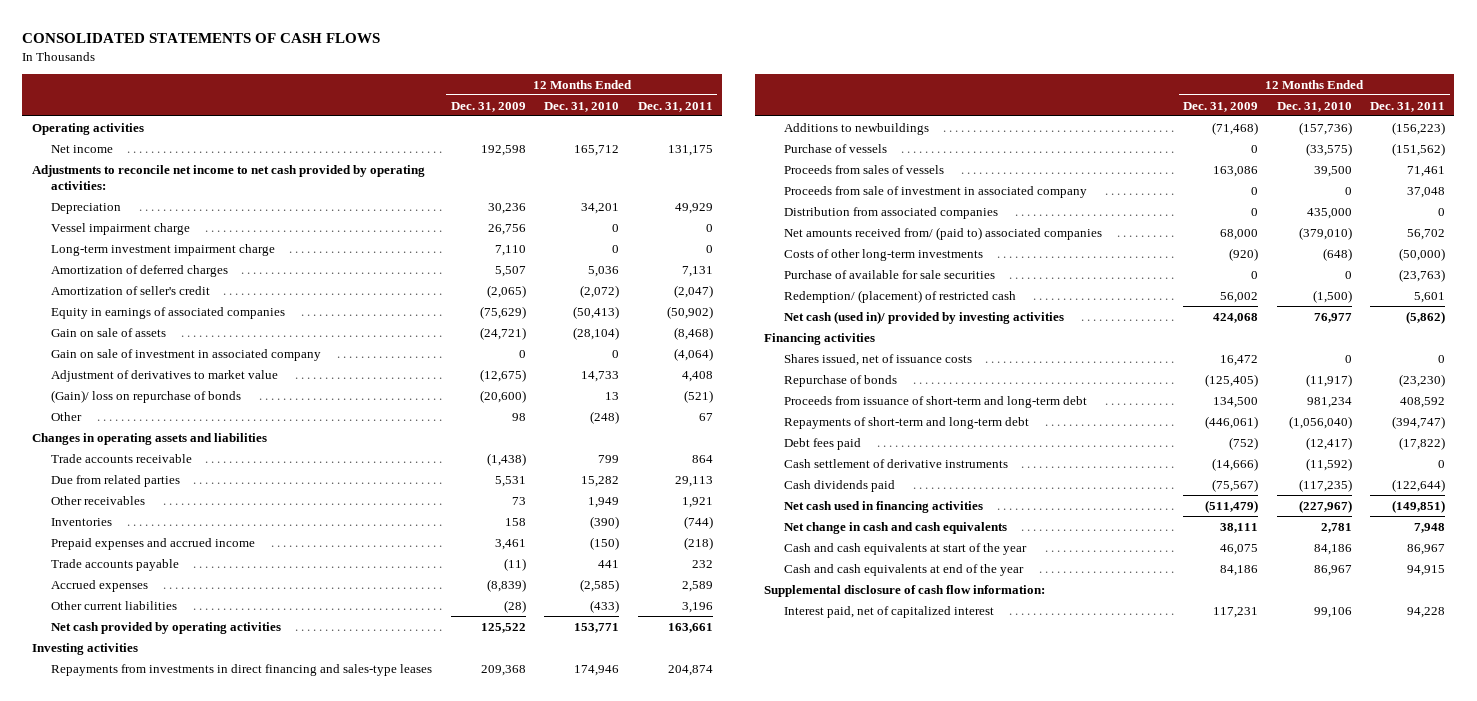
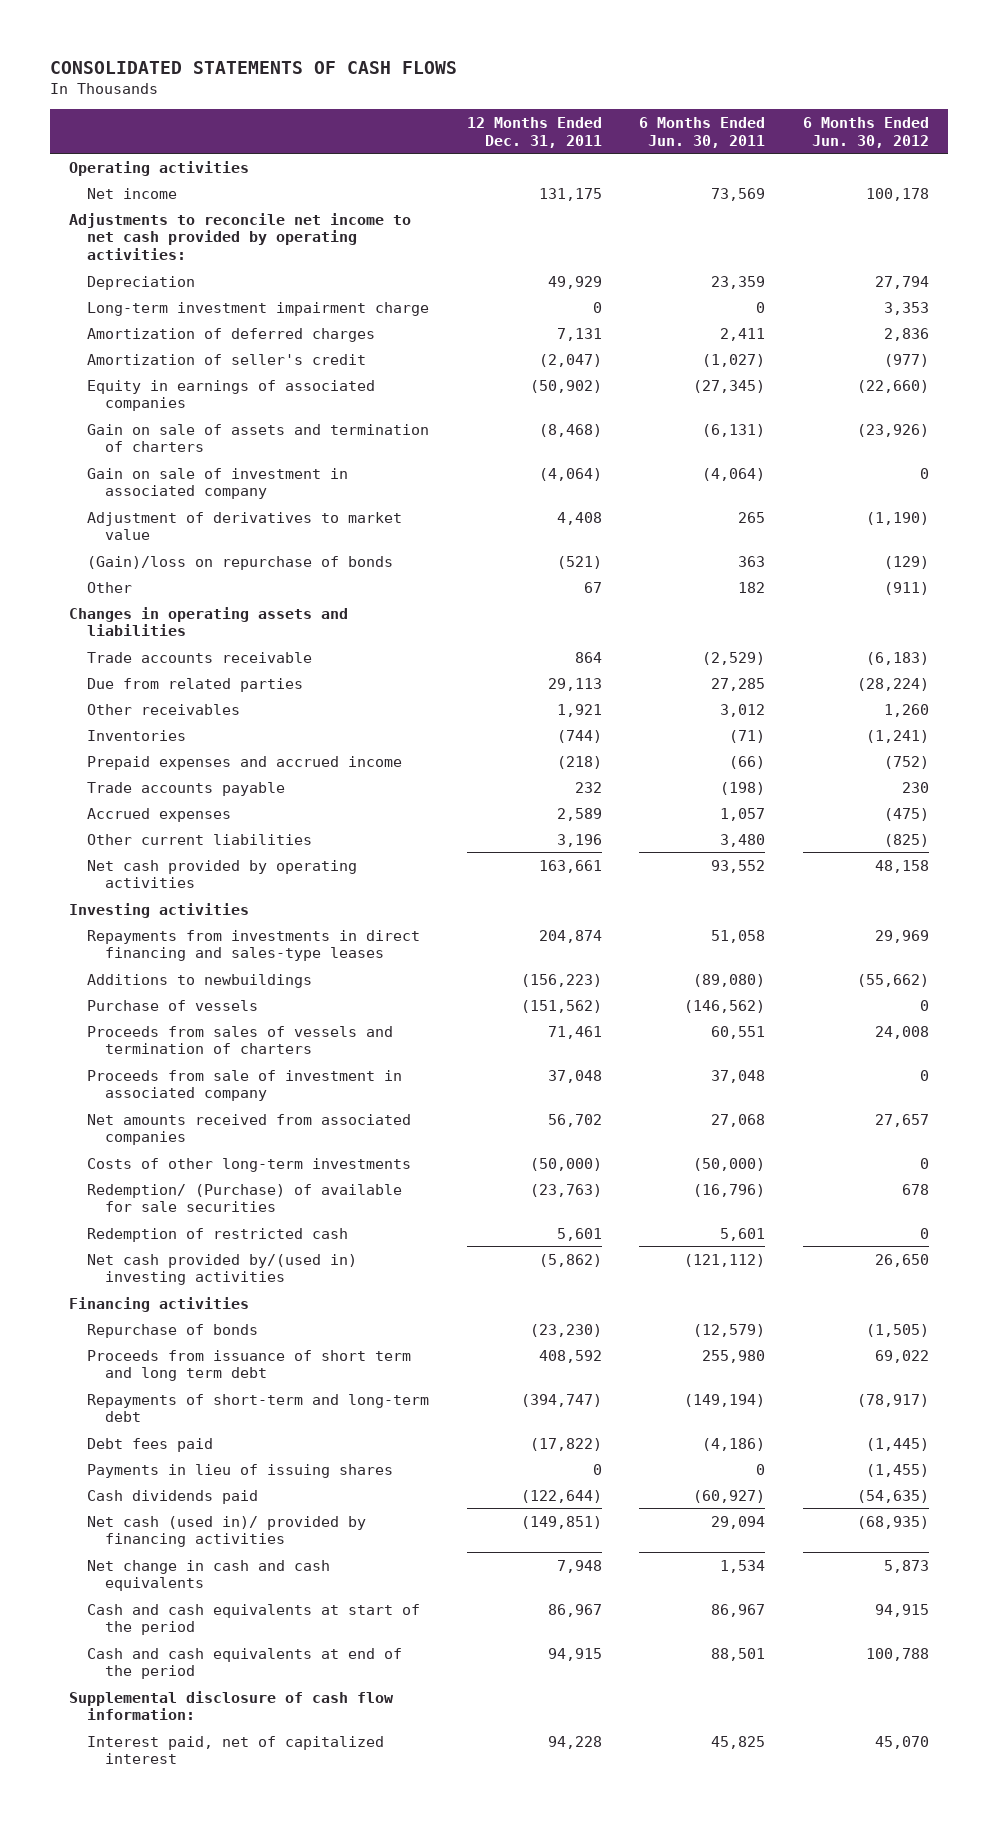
- | 12 Months Ended Dec. 31, 2009 | 12 Months Ended Dec. 31, 2010 | 12 Months Ended Dec. 31, 2011
+ | 12 Months Ended Dec. 31, 2011 | 6 Months Ended Jun. 30, 2011 | 6 Months Ended Jun. 30, 2012
- Vessel impairment charge | 26,756 | 0 | 0
- Gain on sale of assets | (24,721) | (28,104) | (8,468)
+ Gain on sale of assets and termination of charters | (8,468) | (6,131) | (23,926)
- (Gain)/ loss on repurchase of bonds | (20,600) | 13 | (521)
+ (Gain)/loss on repurchase of bonds | (521) | 363 | (129)
- Proceeds from sales of vessels | 163,086 | 39,500 | 71,461
+ Proceeds from sales of vessels and termination of charters | 71,461 | 60,551 | 24,008
- Distribution from associated companies | 0 | 435,000 | 0
- Net amounts received from/ (paid to) associated companies | 68,000 | (379,010) | 56,702
+ Net amounts received from associated companies | 56,702 | 27,068 | 27,657
- Purchase of available for sale securities | 0 | 0 | (23,763)
- Redemption/ (placement) of restricted cash | 56,002 | (1,500) | 5,601
- Net cash (used in)/ provided by investing activities | 424,068 | 76,977 | (5,862)
+ Redemption/ (Purchase) of available for sale securities | (23,763) | (16,796) | 678
+ Redemption of restricted cash | 5,601 | 5,601 | 0
+ Net cash provided by/(used in) investing activities | (5,862) | (121,112) | 26,650
- Shares issued, net of issuance costs | 16,472 | 0 | 0
- Proceeds from issuance of short-term and long-term debt | 134,500 | 981,234 | 408,592
+ Proceeds from issuance of short term and long term debt | 408,592 | 255,980 | 69,022
- Cash settlement of derivative instruments | (14,666) | (11,592) | 0
+ Payments in lieu of issuing shares | 0 | 0 | (1,455)
- Net cash used in financing activities | (511,479) | (227,967) | (149,851)
+ Net cash (used in)/ provided by financing activities | (149,851) | 29,094 | (68,935)
- Cash and cash equivalents at start of the year | 46,075 | 84,186 | 86,967
- Cash and cash equivalents at end of the year | 84,186 | 86,967 | 94,915
+ Cash and cash equivalents at start of the period | 86,967 | 86,967 | 94,915
+ Cash and cash equivalents at end of the period | 94,915 | 88,501 | 100,788

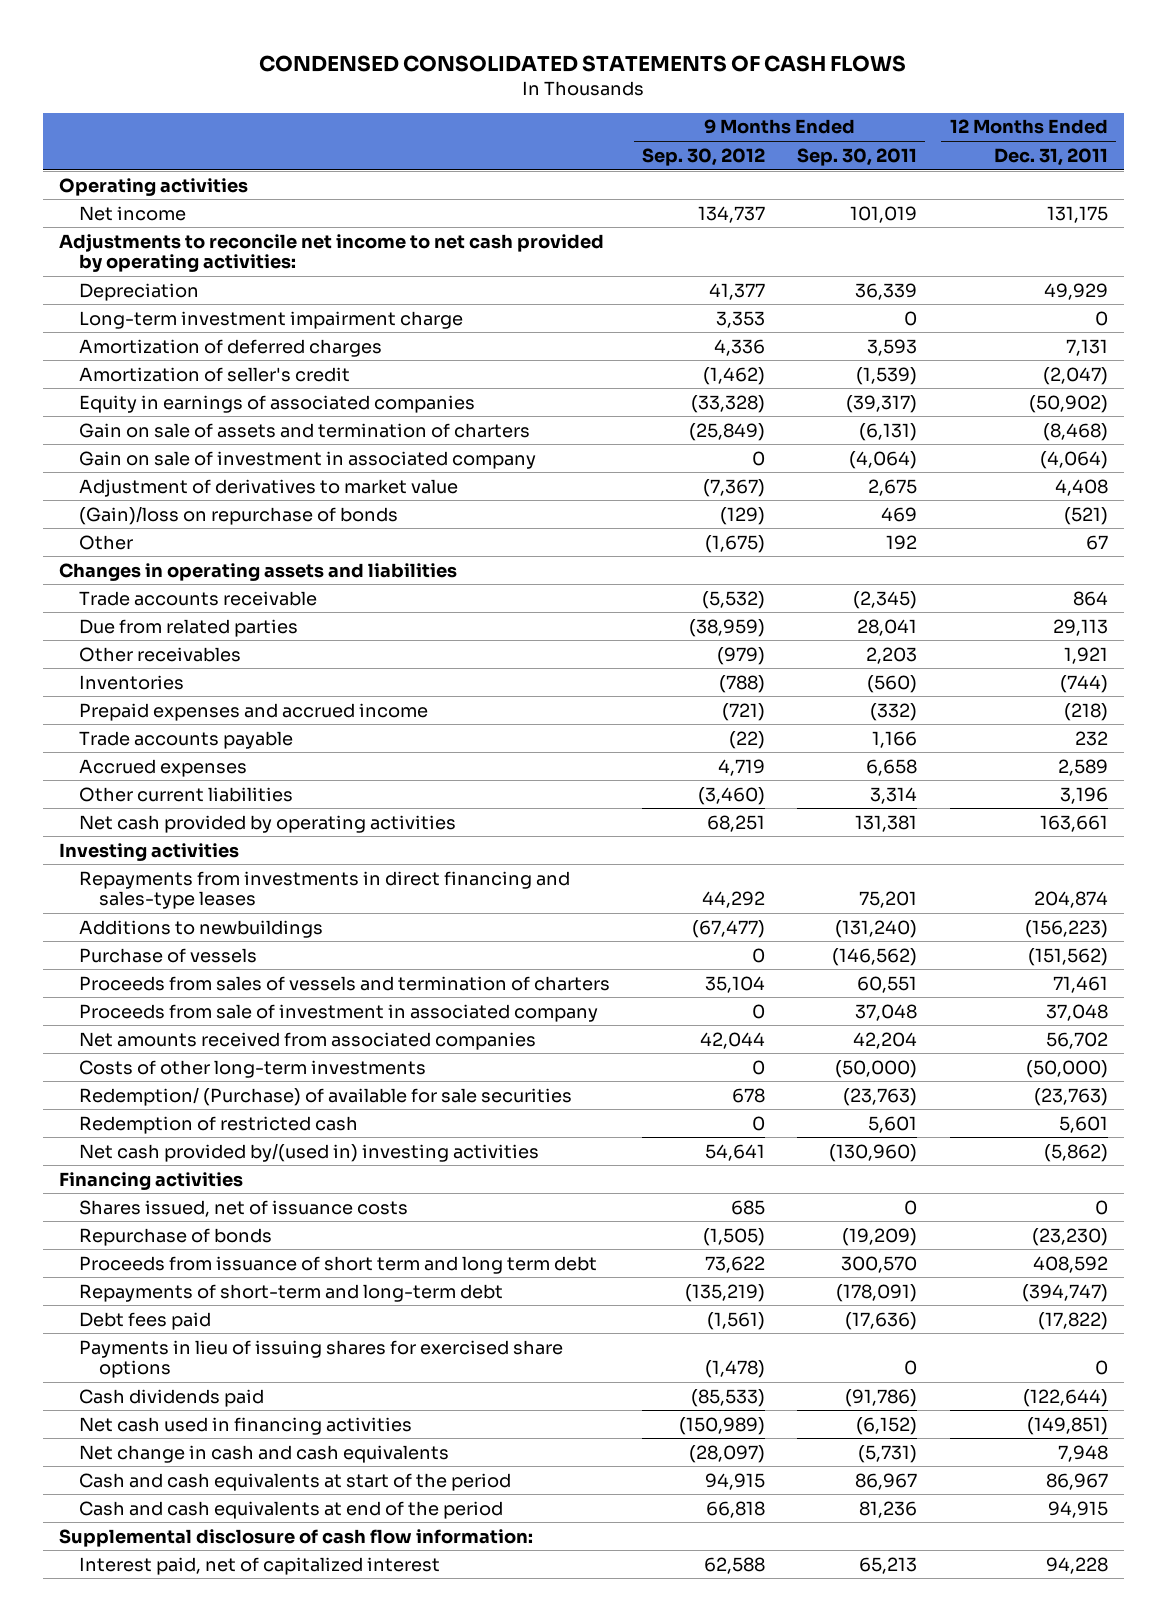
- CONSOLIDATED STATEMENTS OF CASH FLOWS
+ CONDENSED CONSOLIDATED STATEMENTS OF CASH FLOWS
- | 12 Months Ended Dec. 31, 2011 | 6 Months Ended Jun. 30, 2011 | 6 Months Ended Jun. 30, 2012
+ | 9 Months Ended Sep. 30, 2012 | 9 Months Ended Sep. 30, 2011 | 12 Months Ended Dec. 31, 2011
+ Shares issued, net of issuance costs | 685 | 0 | 0
- Payments in lieu of issuing shares | 0 | 0 | (1,455)
+ Payments in lieu of issuing shares for exercised share options | (1,478) | 0 | 0
- Net cash (used in)/ provided by financing activities | (149,851) | 29,094 | (68,935)
+ Net cash used in financing activities | (150,989) | (6,152) | (149,851)

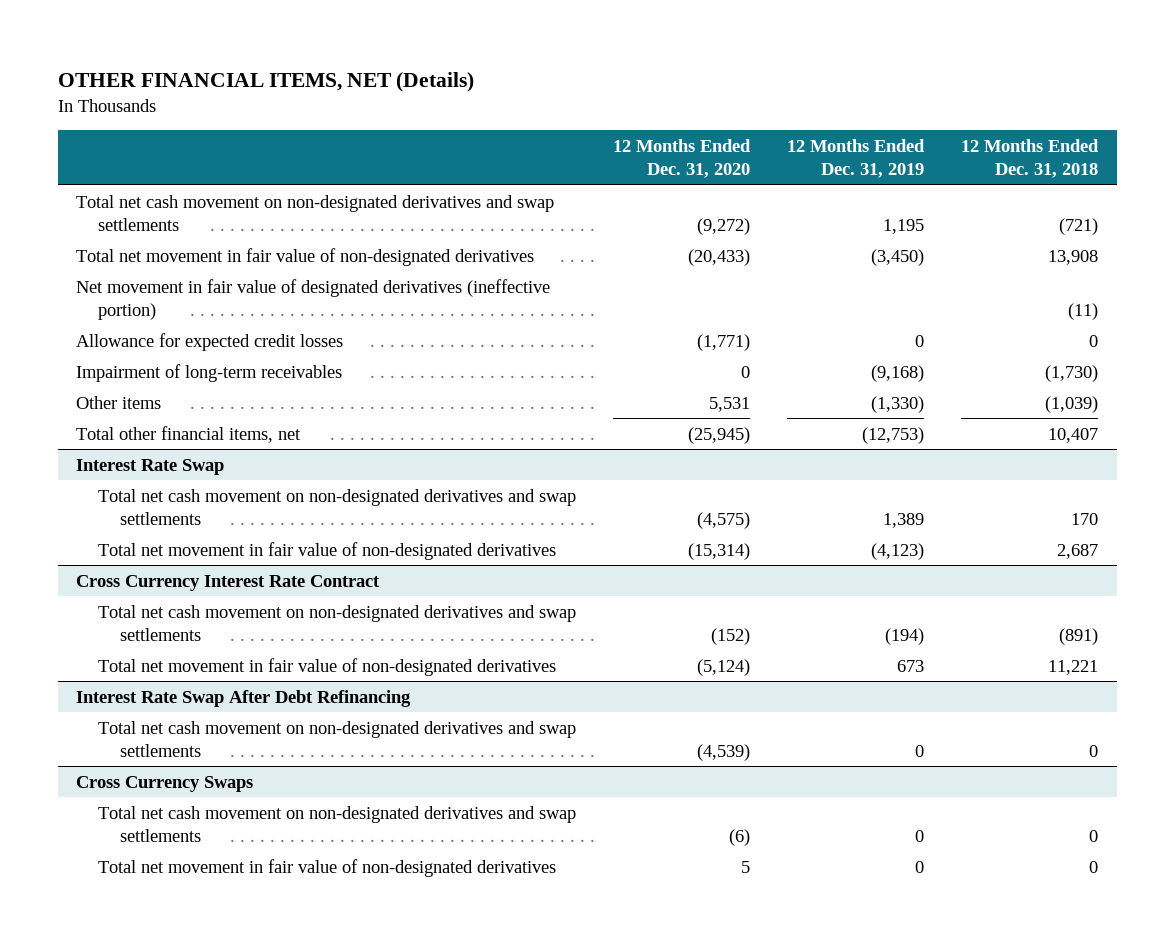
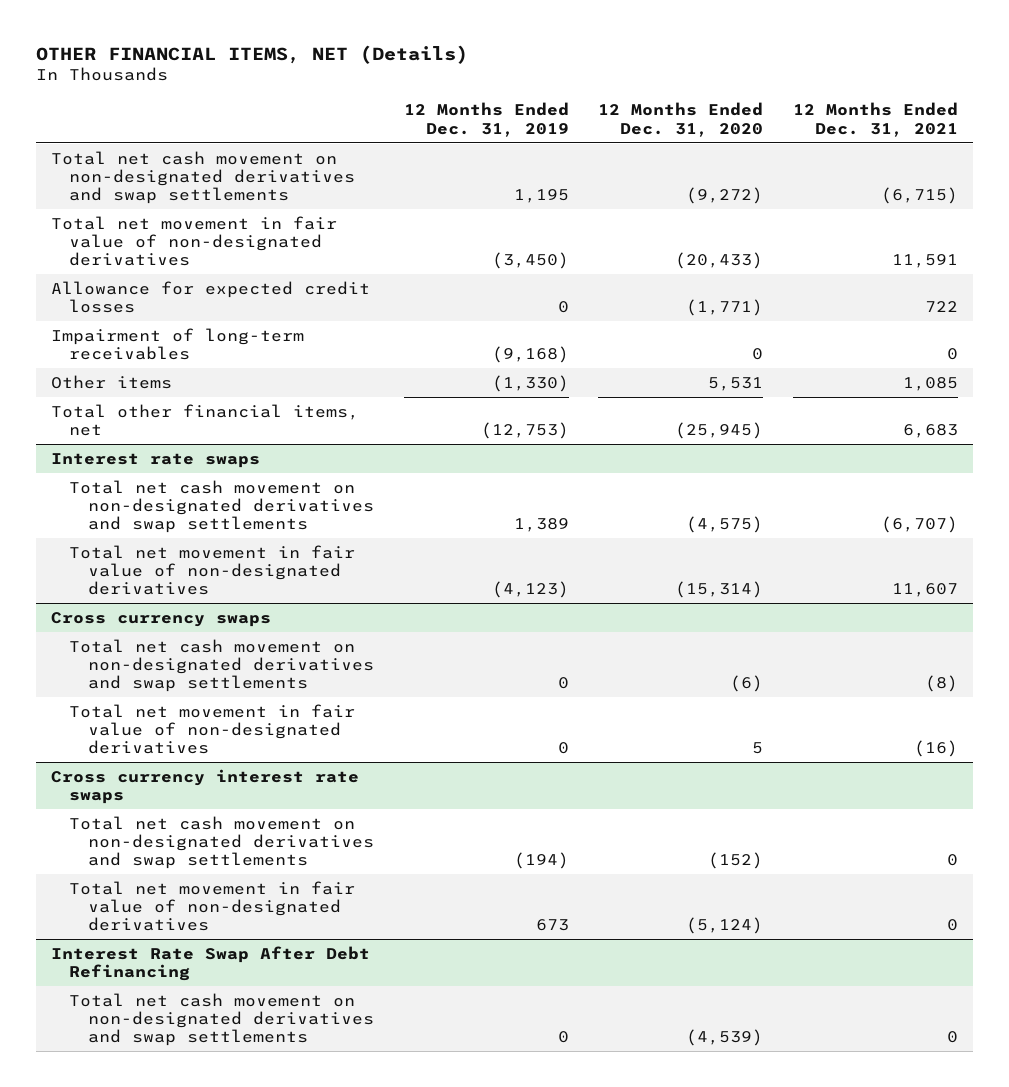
- | 12 Months Ended Dec. 31, 2020 | 12 Months Ended Dec. 31, 2019 | 12 Months Ended Dec. 31, 2018
+ | 12 Months Ended Dec. 31, 2019 | 12 Months Ended Dec. 31, 2020 | 12 Months Ended Dec. 31, 2021
- Net movement in fair value of designated derivatives (ineffective portion) | | | (11)
- Interest Rate Swap
+ Interest rate swaps
- Cross Currency Interest Rate Contract
+ Cross currency swaps
+ Total net cash movement on non-designated derivatives and swap settlements | 0 | (6) | (8)
+ Total net movement in fair value of non-designated derivatives | 0 | 5 | (16)
+ Cross currency interest rate swaps
- Cross Currency Swaps
- Total net cash movement on non-designated derivatives and swap settlements | (6) | 0 | 0
- Total net movement in fair value of non-designated derivatives | 5 | 0 | 0

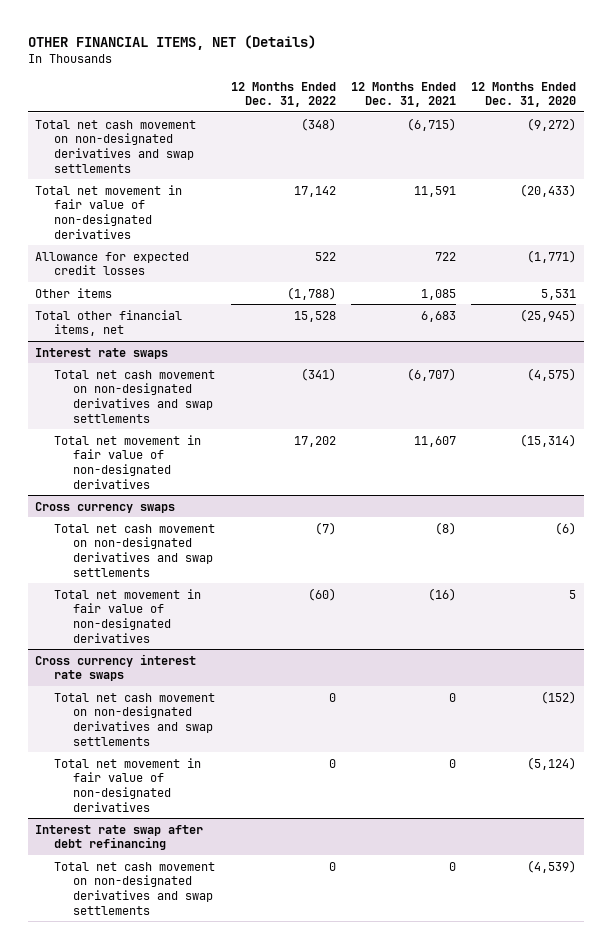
- | 12 Months Ended Dec. 31, 2019 | 12 Months Ended Dec. 31, 2020 | 12 Months Ended Dec. 31, 2021
+ | 12 Months Ended Dec. 31, 2022 | 12 Months Ended Dec. 31, 2021 | 12 Months Ended Dec. 31, 2020
- Impairment of long-term receivables | (9,168) | 0 | 0
- Interest Rate Swap After Debt Refinancing
+ Interest rate swap after debt refinancing

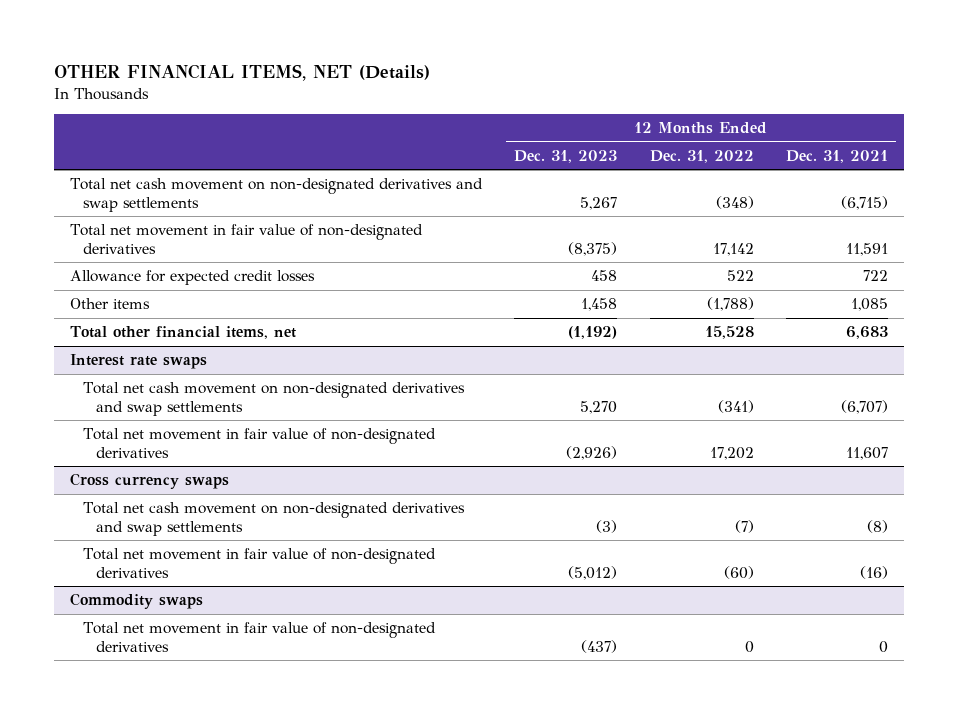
- | 12 Months Ended Dec. 31, 2022 | 12 Months Ended Dec. 31, 2021 | 12 Months Ended Dec. 31, 2020
+ | 12 Months Ended Dec. 31, 2023 | 12 Months Ended Dec. 31, 2022 | 12 Months Ended Dec. 31, 2021
- Cross currency interest rate swaps
- Total net cash movement on non-designated derivatives and swap settlements | 0 | 0 | (152)
+ Commodity swaps
- Interest rate swap after debt refinancing
- Total net cash movement on non-designated derivatives and swap settlements | 0 | 0 | (4,539)

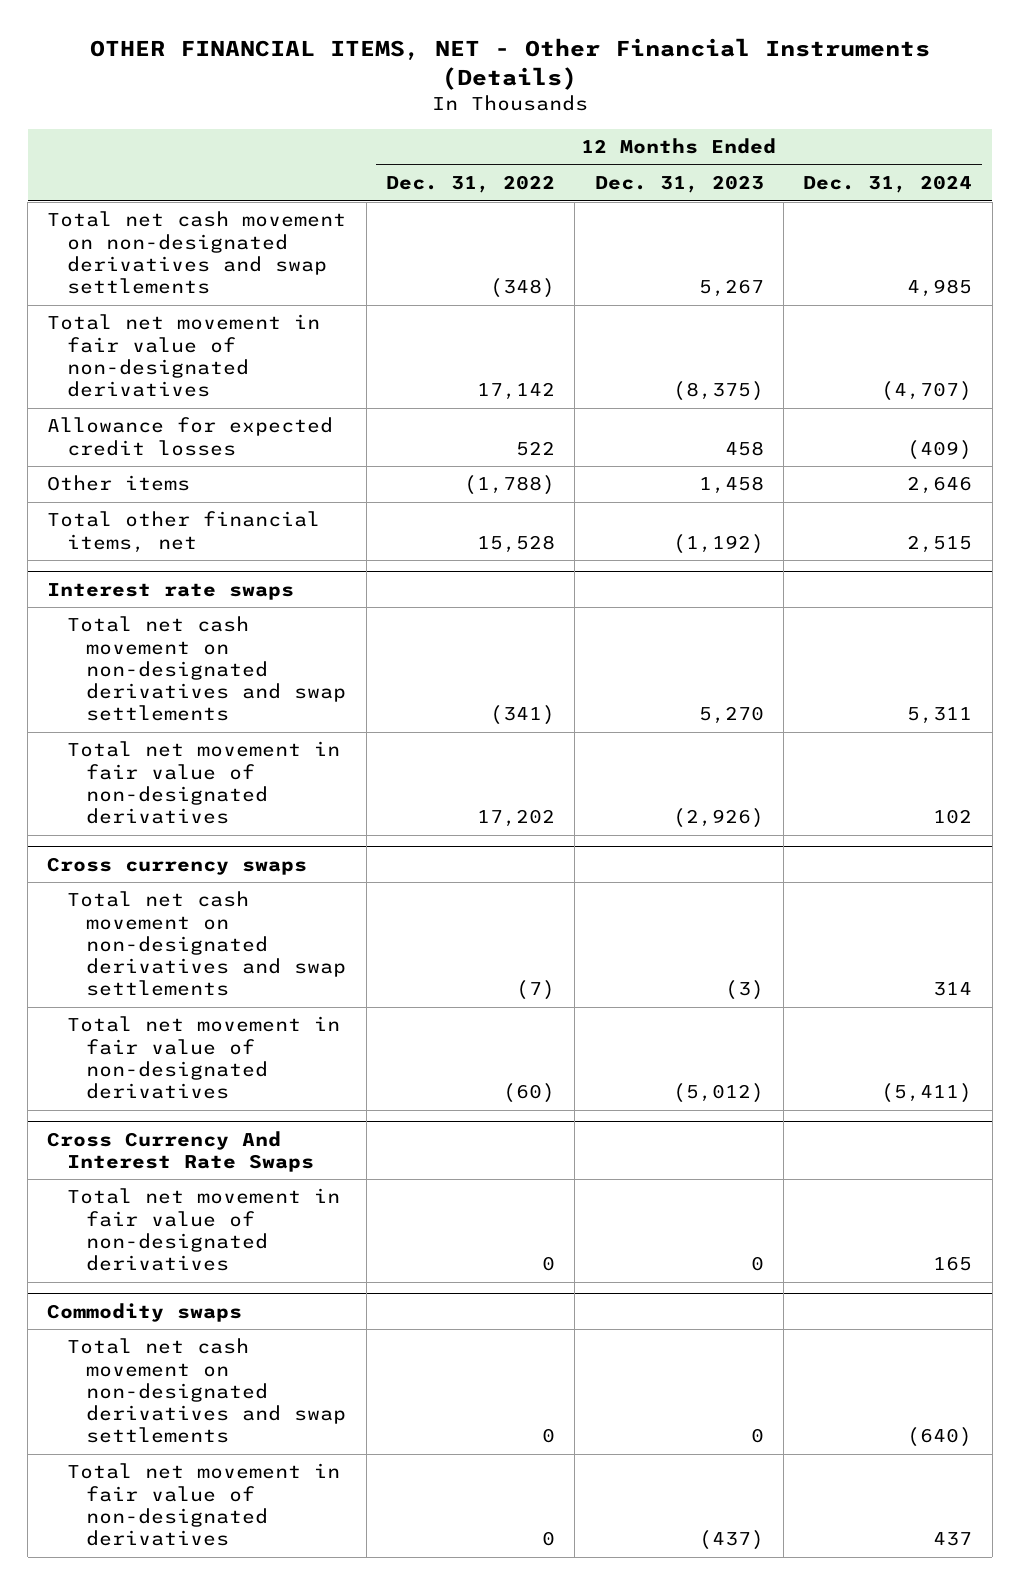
- OTHER FINANCIAL ITEMS, NET (Details)
+ OTHER FINANCIAL ITEMS, NET - Other Financial Instruments (Details)
- | 12 Months Ended Dec. 31, 2023 | 12 Months Ended Dec. 31, 2022 | 12 Months Ended Dec. 31, 2021
+ | 12 Months Ended Dec. 31, 2022 | 12 Months Ended Dec. 31, 2023 | 12 Months Ended Dec. 31, 2024
+ Cross Currency And Interest Rate Swaps
+ Total net movement in fair value of non-designated derivatives | 0 | 0 | 165
@ Commodity swaps
+ Total net cash movement on non-designated derivatives and swap settlements | 0 | 0 | (640)

